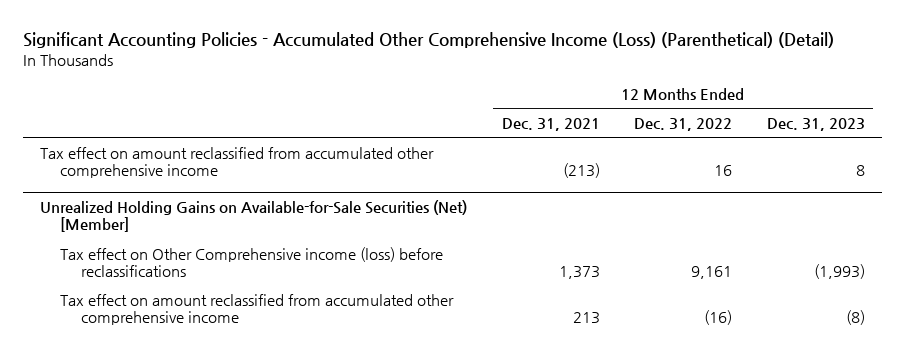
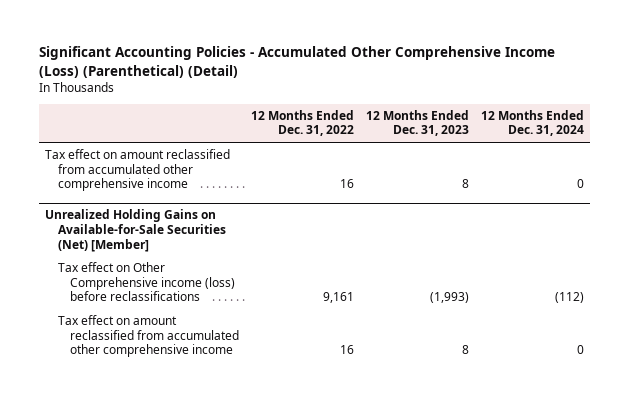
- | 12 Months Ended Dec. 31, 2021 | 12 Months Ended Dec. 31, 2022 | 12 Months Ended Dec. 31, 2023
+ | 12 Months Ended Dec. 31, 2022 | 12 Months Ended Dec. 31, 2023 | 12 Months Ended Dec. 31, 2024
@ Unrealized Holding Gains on Available-for-Sale Securities (Net) [Member]
- Tax effect on amount reclassified from accumulated other comprehensive income | 213 | (16) | (8)
+ Tax effect on amount reclassified from accumulated other comprehensive income | 16 | 8 | 0

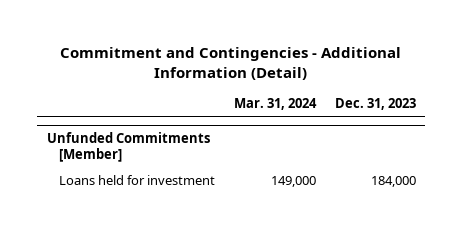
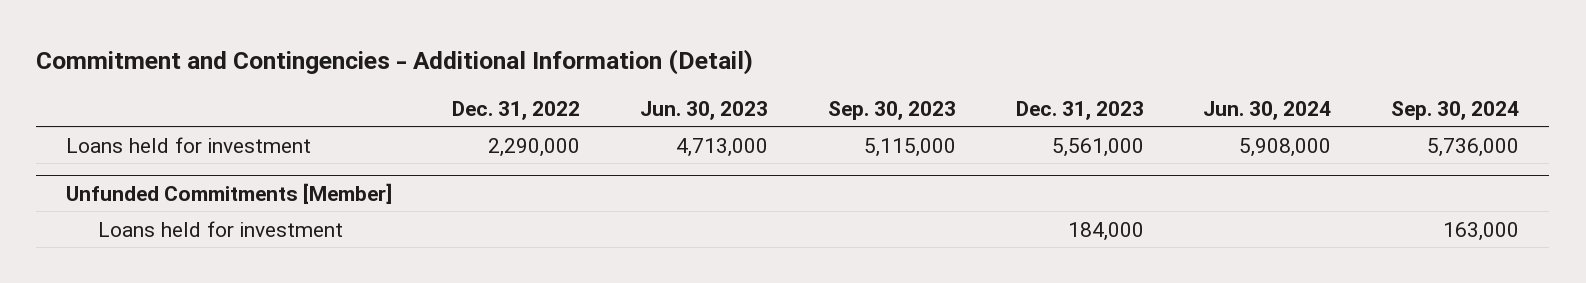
- | Mar. 31, 2024 | Dec. 31, 2023
+ | Dec. 31, 2022 | Jun. 30, 2023 | Sep. 30, 2023 | Dec. 31, 2023 | Jun. 30, 2024 | Sep. 30, 2024
+ Loans held for investment | 2,290,000 | 4,713,000 | 5,115,000 | 5,561,000 | 5,908,000 | 5,736,000

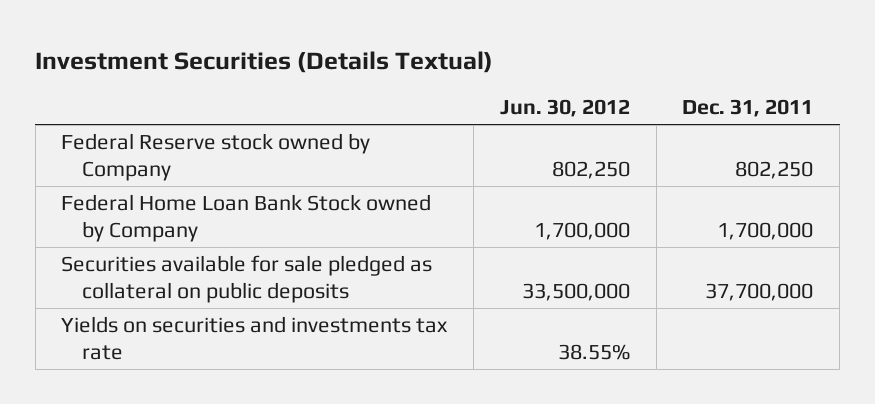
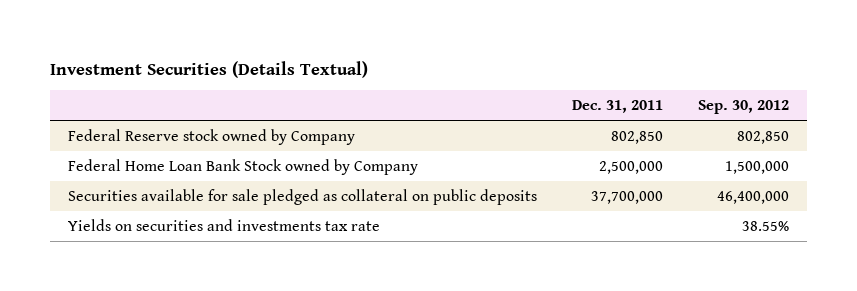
- | Jun. 30, 2012 | Dec. 31, 2011
+ | Dec. 31, 2011 | Sep. 30, 2012
- Federal Reserve stock owned by Company | 802,250 | 802,250
- Federal Home Loan Bank Stock owned by Company | 1,700,000 | 1,700,000
+ Federal Reserve stock owned by Company | 802,850 | 802,850
+ Federal Home Loan Bank Stock owned by Company | 2,500,000 | 1,500,000

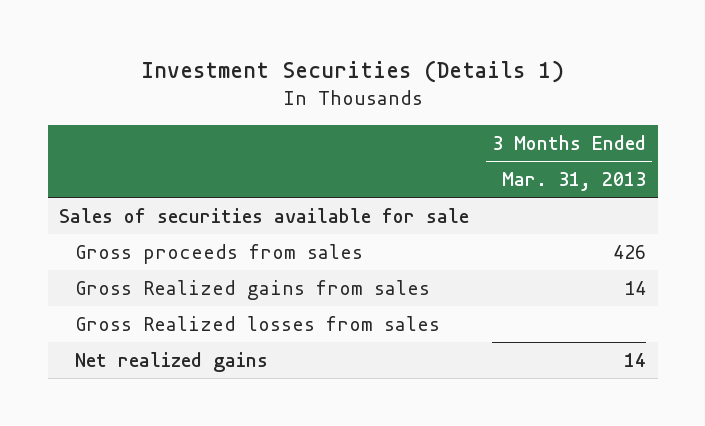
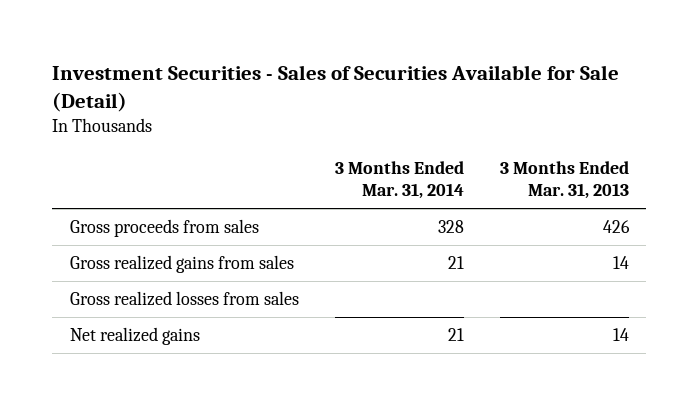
- Investment Securities (Details 1)
+ Investment Securities - Sales of Securities Available for Sale (Detail)
- | 3 Months Ended Mar. 31, 2013
+ | 3 Months Ended Mar. 31, 2014 | 3 Months Ended Mar. 31, 2013
- Sales of securities available for sale
- Gross Realized gains from sales | 14
- Gross Realized losses from sales
+ Gross realized gains from sales | 21 | 14
+ Gross realized losses from sales

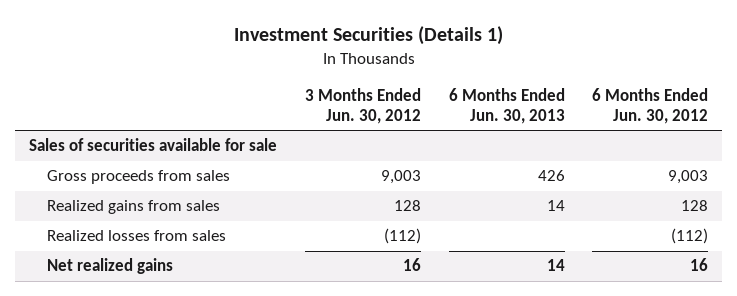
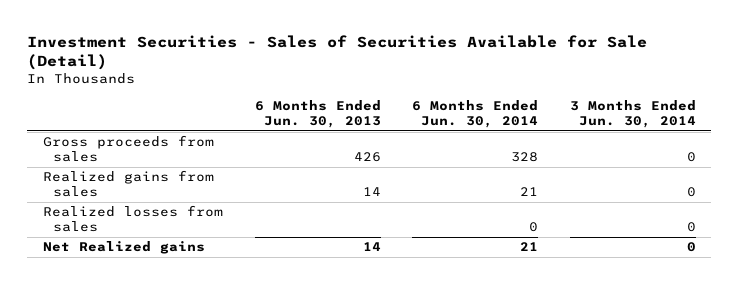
- Investment Securities (Details 1)
+ Investment Securities - Sales of Securities Available for Sale (Detail)
- | 3 Months Ended Jun. 30, 2012 | 6 Months Ended Jun. 30, 2013 | 6 Months Ended Jun. 30, 2012
+ | 6 Months Ended Jun. 30, 2013 | 6 Months Ended Jun. 30, 2014 | 3 Months Ended Jun. 30, 2014
- Sales of securities available for sale
- Net realized gains | 16 | 14 | 16
+ Net Realized gains | 14 | 21 | 0

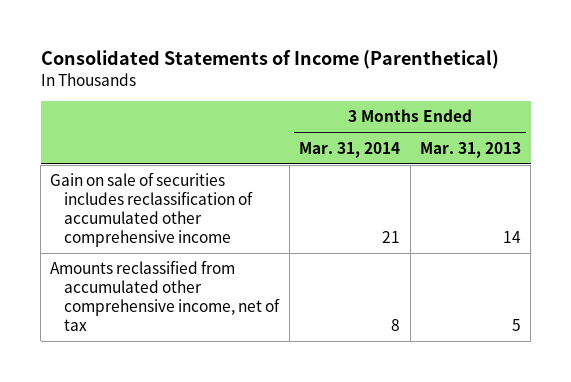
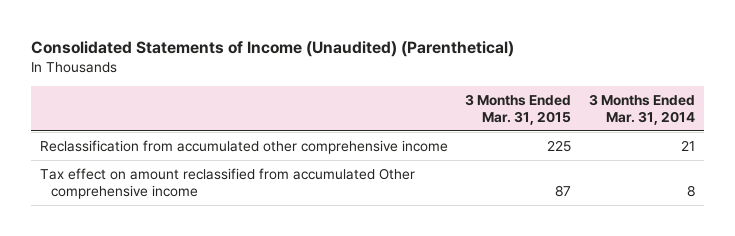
- Consolidated Statements of Income (Parenthetical)
+ Consolidated Statements of Income (Unaudited) (Parenthetical)
- | 3 Months Ended Mar. 31, 2014 | 3 Months Ended Mar. 31, 2013
+ | 3 Months Ended Mar. 31, 2015 | 3 Months Ended Mar. 31, 2014
- Gain on sale of securities includes reclassification of accumulated other comprehensive income | 21 | 14
- Amounts reclassified from accumulated other comprehensive income, net of tax | 8 | 5
+ Reclassification from accumulated other comprehensive income | 225 | 21
+ Tax effect on amount reclassified from accumulated Other comprehensive income | 87 | 8

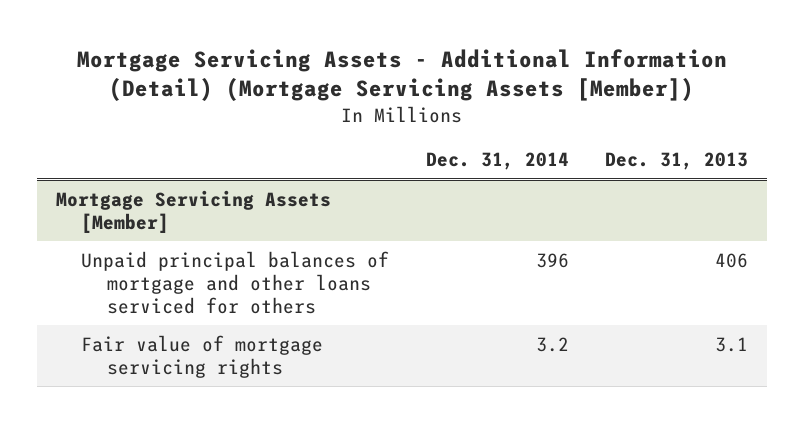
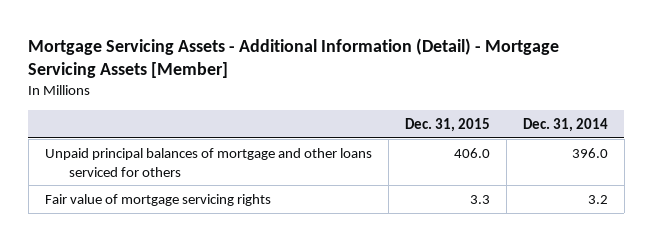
- Mortgage Servicing Assets - Additional Information (Detail) (Mortgage Servicing Assets [Member])
+ Mortgage Servicing Assets - Additional Information (Detail) - Mortgage Servicing Assets [Member]
- | Dec. 31, 2014 | Dec. 31, 2013
+ | Dec. 31, 2015 | Dec. 31, 2014
- Mortgage Servicing Assets [Member]
- Unpaid principal balances of mortgage and other loans serviced for others | 396 | 406
+ Unpaid principal balances of mortgage and other loans serviced for others | 406.0 | 396.0

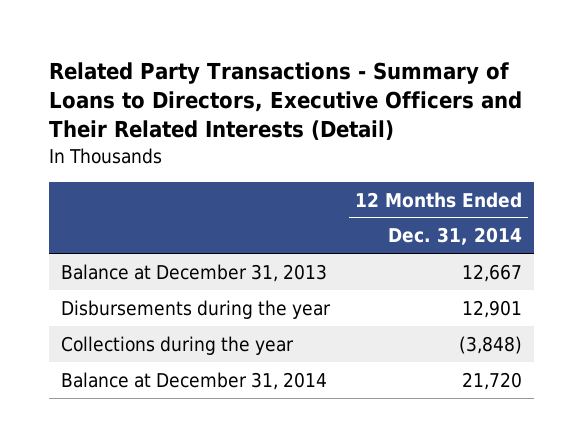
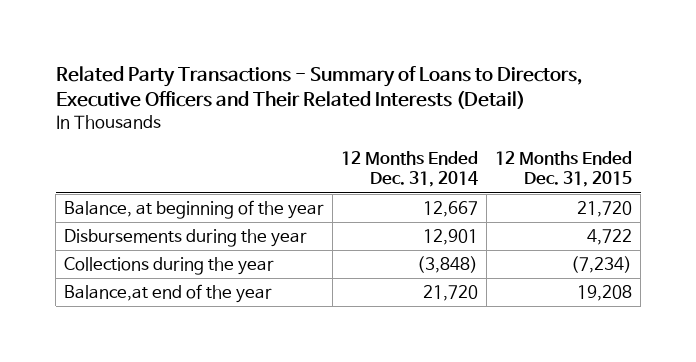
- | 12 Months Ended Dec. 31, 2014
+ | 12 Months Ended Dec. 31, 2014 | 12 Months Ended Dec. 31, 2015
- Balance at December 31, 2013 | 12,667
+ Balance, at beginning of the year | 12,667 | 21,720
- Balance at December 31, 2014 | 21,720
+ Balance,at end of the year | 21,720 | 19,208

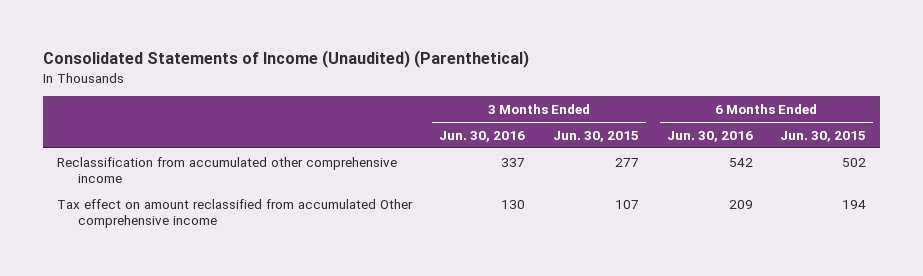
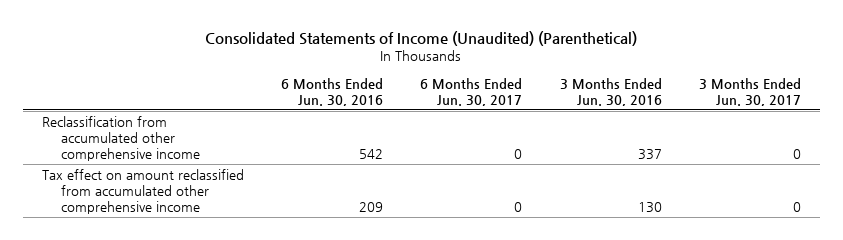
- | 3 Months Ended Jun. 30, 2016 | 3 Months Ended Jun. 30, 2015 | 6 Months Ended Jun. 30, 2016 | 6 Months Ended Jun. 30, 2015
+ | 6 Months Ended Jun. 30, 2016 | 6 Months Ended Jun. 30, 2017 | 3 Months Ended Jun. 30, 2016 | 3 Months Ended Jun. 30, 2017
- Tax effect on amount reclassified from accumulated Other comprehensive income | 130 | 107 | 209 | 194
+ Tax effect on amount reclassified from accumulated other comprehensive income | 209 | 0 | 130 | 0

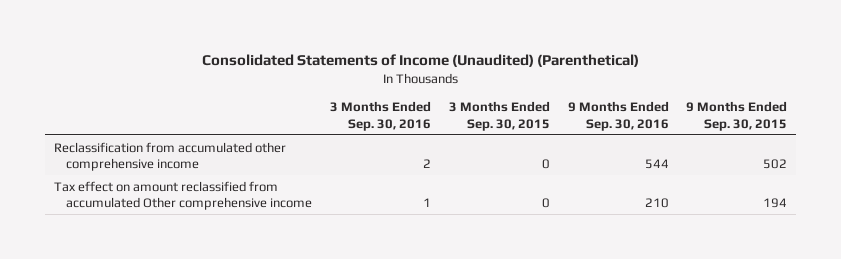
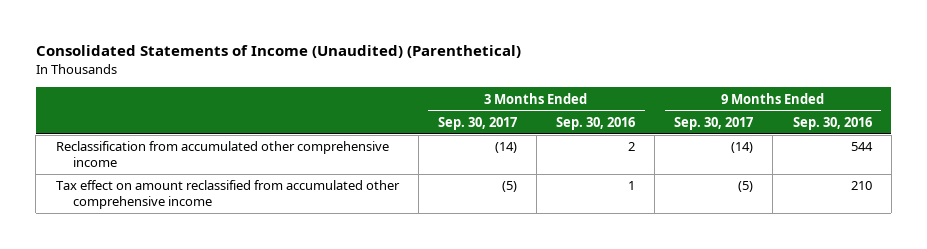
- | 3 Months Ended Sep. 30, 2016 | 3 Months Ended Sep. 30, 2015 | 9 Months Ended Sep. 30, 2016 | 9 Months Ended Sep. 30, 2015
+ | 3 Months Ended Sep. 30, 2017 | 3 Months Ended Sep. 30, 2016 | 9 Months Ended Sep. 30, 2017 | 9 Months Ended Sep. 30, 2016
- Tax effect on amount reclassified from accumulated Other comprehensive income | 1 | 0 | 210 | 194
+ Tax effect on amount reclassified from accumulated other comprehensive income | (5) | 1 | (5) | 210

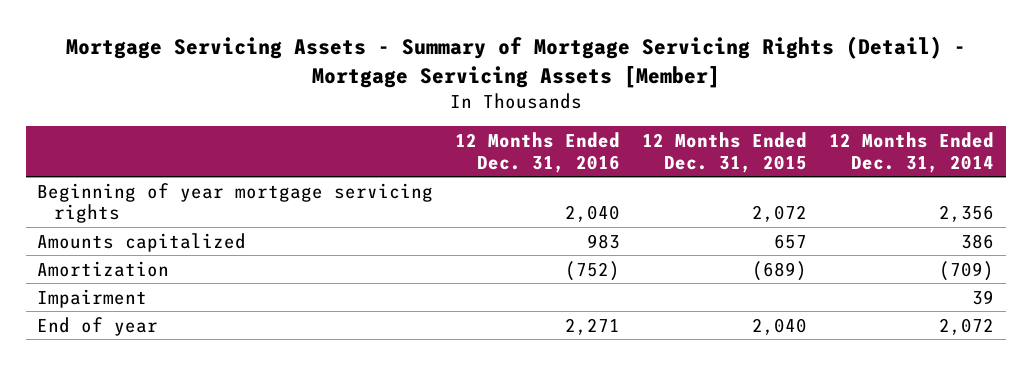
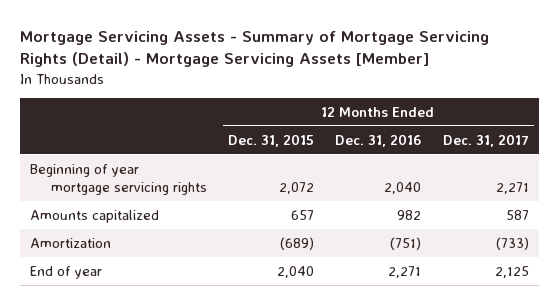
- | 12 Months Ended Dec. 31, 2016 | 12 Months Ended Dec. 31, 2015 | 12 Months Ended Dec. 31, 2014
+ | 12 Months Ended Dec. 31, 2015 | 12 Months Ended Dec. 31, 2016 | 12 Months Ended Dec. 31, 2017
- Amounts capitalized | 983 | 657 | 386
- Amortization | (752) | (689) | (709)
- Impairment | | | 39
+ Amounts capitalized | 657 | 982 | 587
+ Amortization | (689) | (751) | (733)

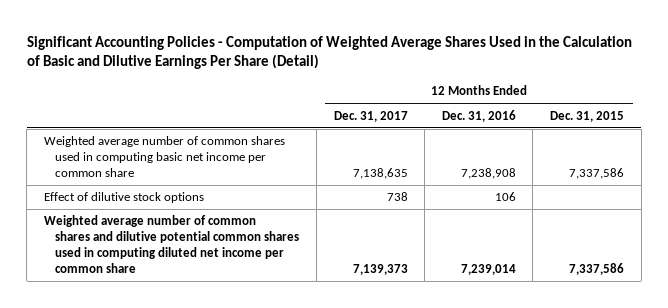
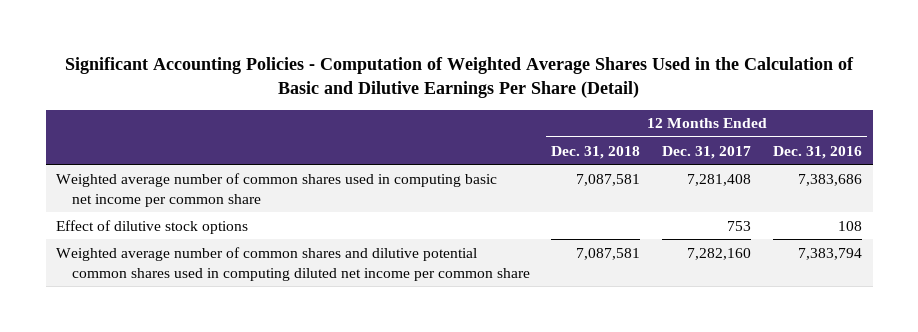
- | 12 Months Ended Dec. 31, 2017 | 12 Months Ended Dec. 31, 2016 | 12 Months Ended Dec. 31, 2015
+ | 12 Months Ended Dec. 31, 2018 | 12 Months Ended Dec. 31, 2017 | 12 Months Ended Dec. 31, 2016
- Weighted average number of common shares used in computing basic net income per common share | 7,138,635 | 7,238,908 | 7,337,586
- Effect of dilutive stock options | 738 | 106 |
- Weighted average number of common shares and dilutive potential common shares used in computing diluted net income per common share | 7,139,373 | 7,239,014 | 7,337,586
+ Weighted average number of common shares used in computing basic net income per common share | 7,087,581 | 7,281,408 | 7,383,686
+ Effect of dilutive stock options | | 753 | 108
+ Weighted average number of common shares and dilutive potential common shares used in computing diluted net income per common share | 7,087,581 | 7,282,160 | 7,383,794

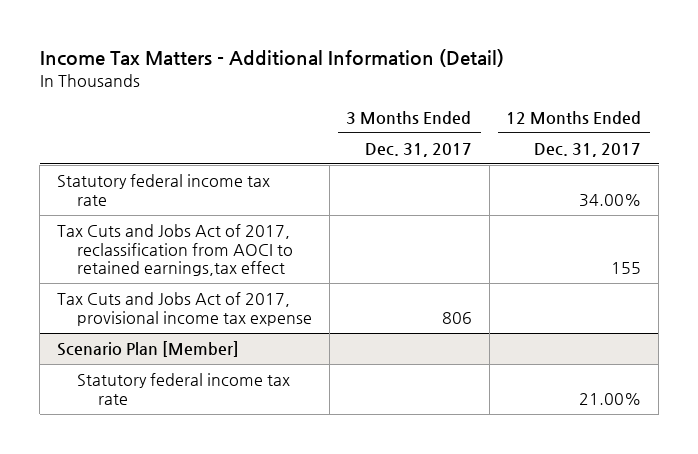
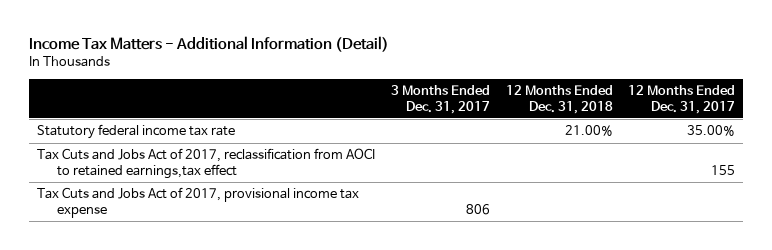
- | 3 Months Ended Dec. 31, 2017 | 12 Months Ended Dec. 31, 2017
+ | 3 Months Ended Dec. 31, 2017 | 12 Months Ended Dec. 31, 2018 | 12 Months Ended Dec. 31, 2017
- Statutory federal income tax rate | | 34.00%
+ Statutory federal income tax rate | | 21.00% | 35.00%
- Scenario Plan [Member]
- Statutory federal income tax rate | | 21.00%

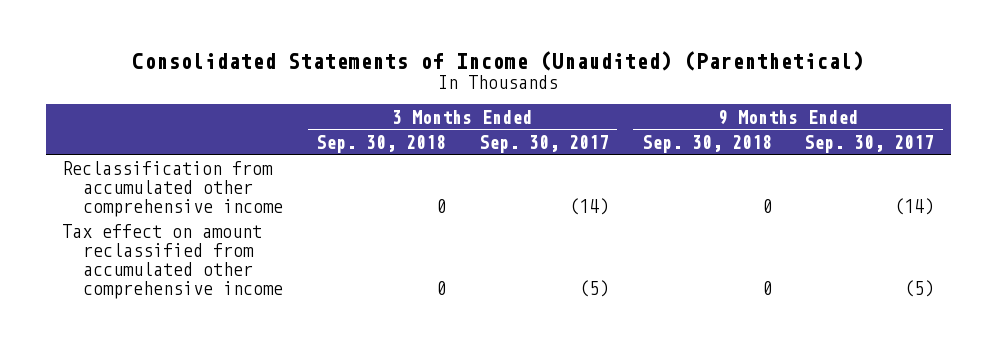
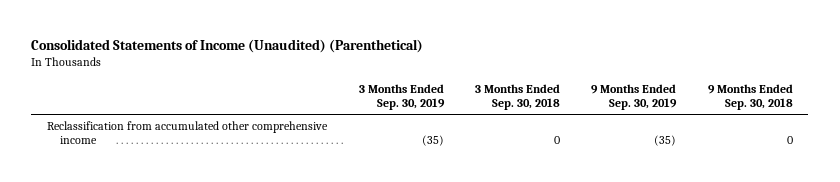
- | 3 Months Ended Sep. 30, 2018 | 3 Months Ended Sep. 30, 2017 | 9 Months Ended Sep. 30, 2018 | 9 Months Ended Sep. 30, 2017
+ | 3 Months Ended Sep. 30, 2019 | 3 Months Ended Sep. 30, 2018 | 9 Months Ended Sep. 30, 2019 | 9 Months Ended Sep. 30, 2018
- Tax effect on amount reclassified from accumulated other comprehensive income | 0 | (5) | 0 | (5)

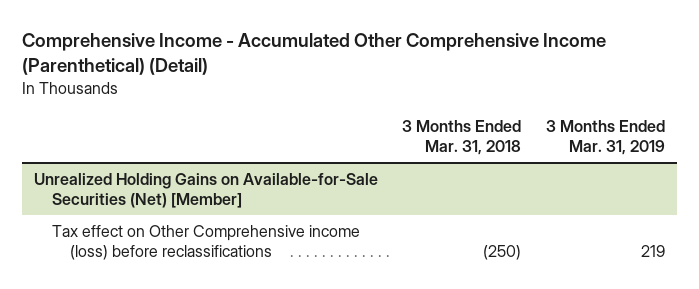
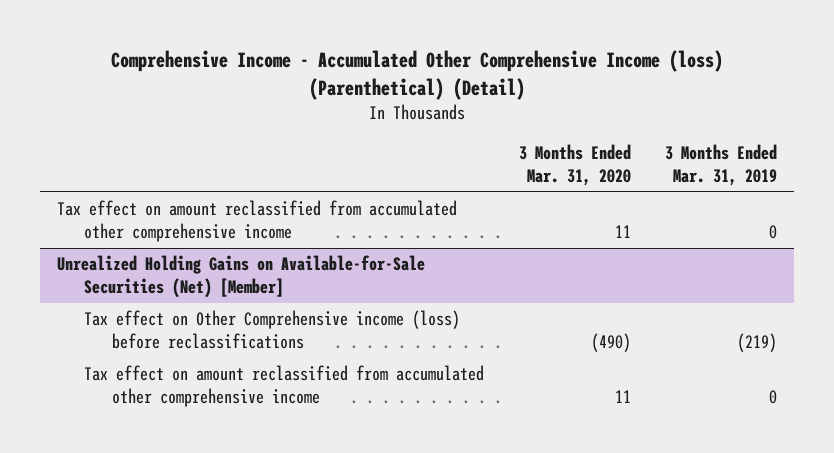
- Comprehensive Income - Accumulated Other Comprehensive Income (Parenthetical) (Detail)
+ Comprehensive Income - Accumulated Other Comprehensive Income (loss) (Parenthetical) (Detail)
- | 3 Months Ended Mar. 31, 2018 | 3 Months Ended Mar. 31, 2019
+ | 3 Months Ended Mar. 31, 2020 | 3 Months Ended Mar. 31, 2019
+ Tax effect on amount reclassified from accumulated other comprehensive income | 11 | 0
@ Unrealized Holding Gains on Available-for-Sale Securities (Net) [Member]
- Tax effect on Other Comprehensive income (loss) before reclassifications | (250) | 219
+ Tax effect on Other Comprehensive income (loss) before reclassifications | (490) | (219)
+ Tax effect on amount reclassified from accumulated other comprehensive income | 11 | 0

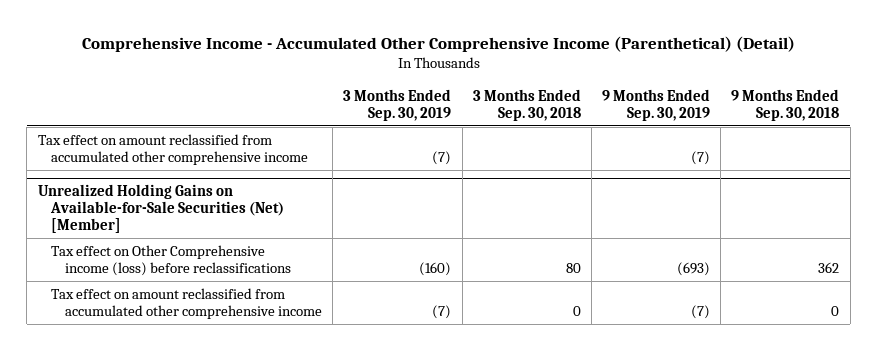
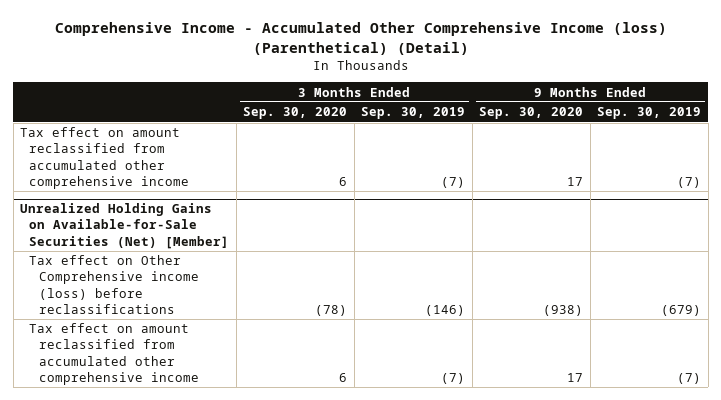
- Comprehensive Income - Accumulated Other Comprehensive Income (Parenthetical) (Detail)
+ Comprehensive Income - Accumulated Other Comprehensive Income (loss) (Parenthetical) (Detail)
- | 3 Months Ended Sep. 30, 2019 | 3 Months Ended Sep. 30, 2018 | 9 Months Ended Sep. 30, 2019 | 9 Months Ended Sep. 30, 2018
+ | 3 Months Ended Sep. 30, 2020 | 3 Months Ended Sep. 30, 2019 | 9 Months Ended Sep. 30, 2020 | 9 Months Ended Sep. 30, 2019
@ Unrealized Holding Gains on Available-for-Sale Securities (Net) [Member]
- Tax effect on Other Comprehensive income (loss) before reclassifications | (160) | 80 | (693) | 362
+ Tax effect on Other Comprehensive income (loss) before reclassifications | (78) | (146) | (938) | (679)

